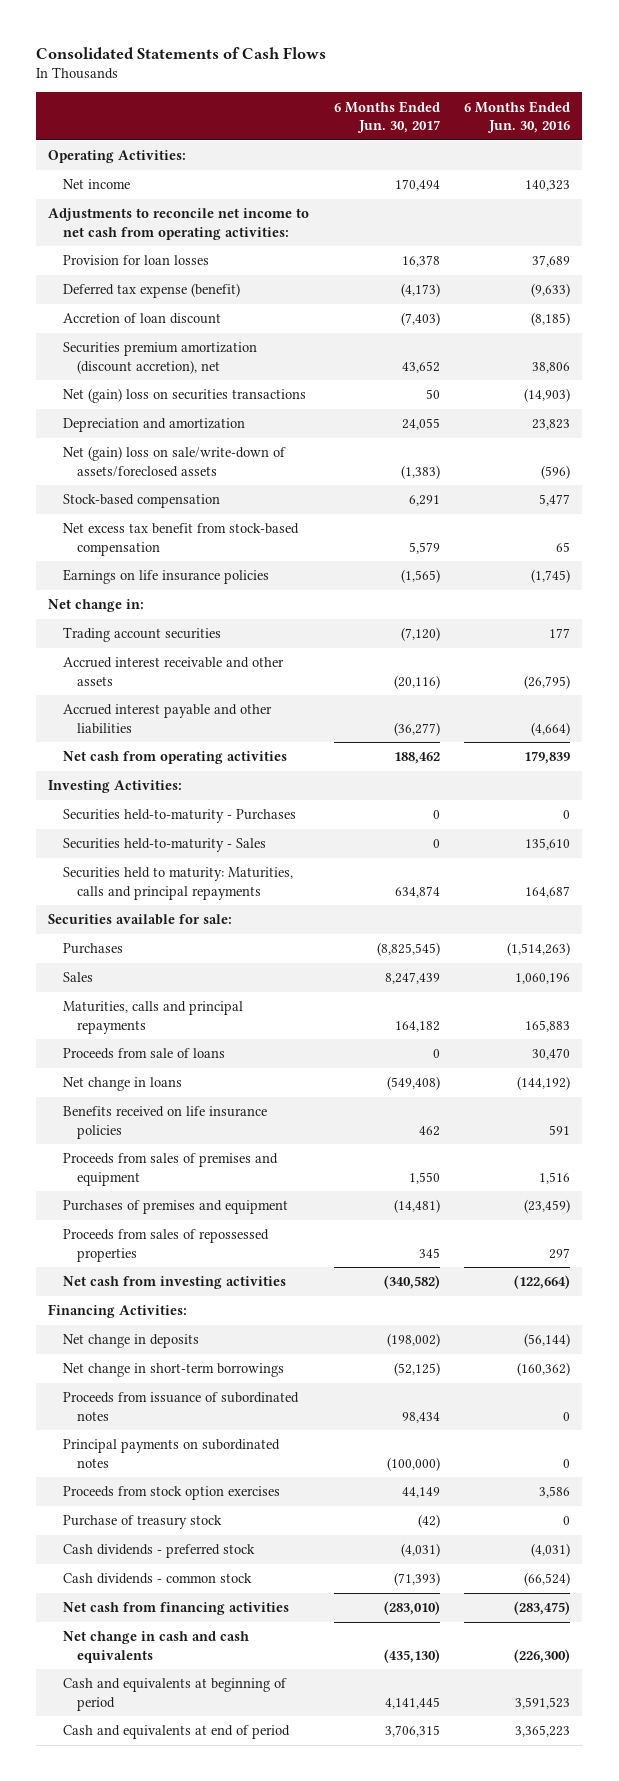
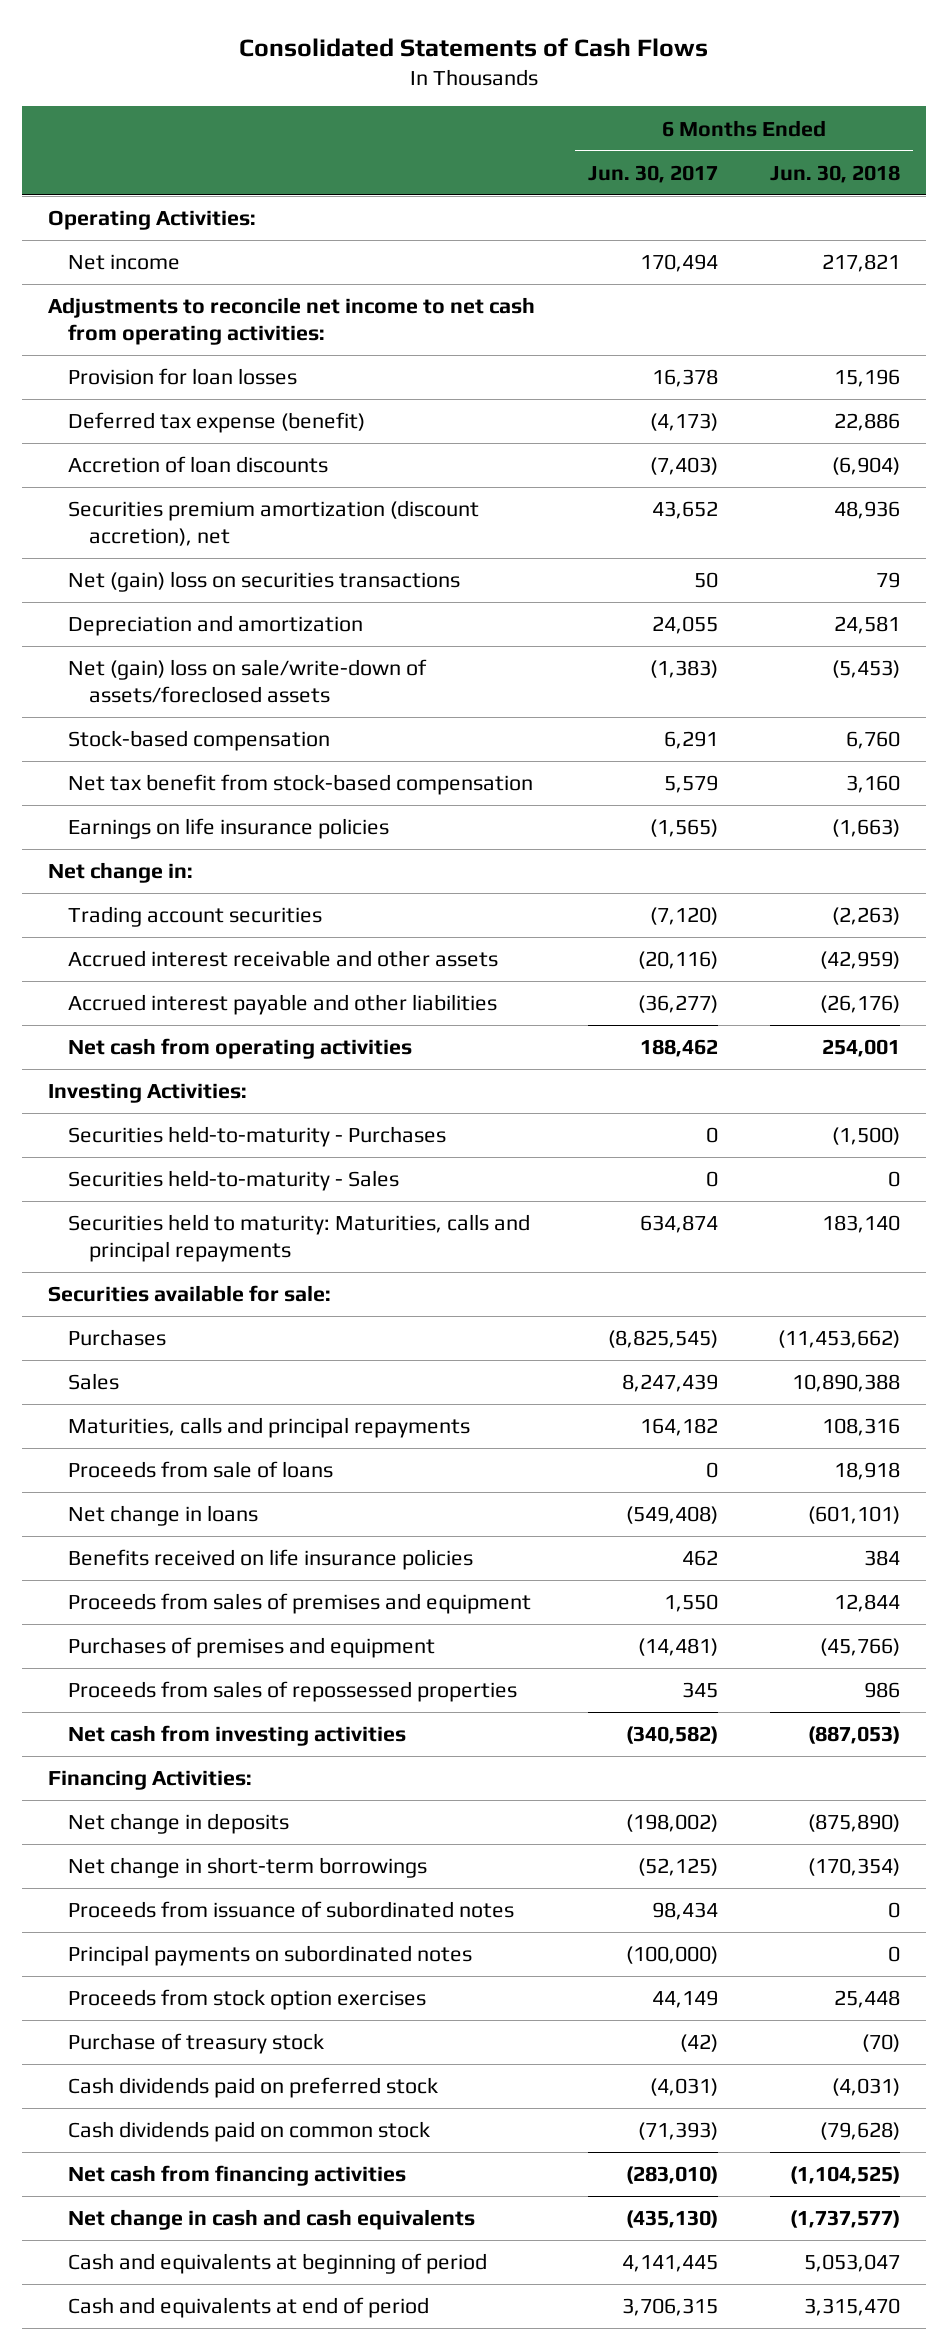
- | 6 Months Ended Jun. 30, 2017 | 6 Months Ended Jun. 30, 2016
+ | 6 Months Ended Jun. 30, 2017 | 6 Months Ended Jun. 30, 2018
- Accretion of loan discount | (7,403) | (8,185)
+ Accretion of loan discounts | (7,403) | (6,904)
- Net excess tax benefit from stock-based compensation | 5,579 | 65
+ Net tax benefit from stock-based compensation | 5,579 | 3,160
- Cash dividends - preferred stock | (4,031) | (4,031)
- Cash dividends - common stock | (71,393) | (66,524)
+ Cash dividends paid on preferred stock | (4,031) | (4,031)
+ Cash dividends paid on common stock | (71,393) | (79,628)

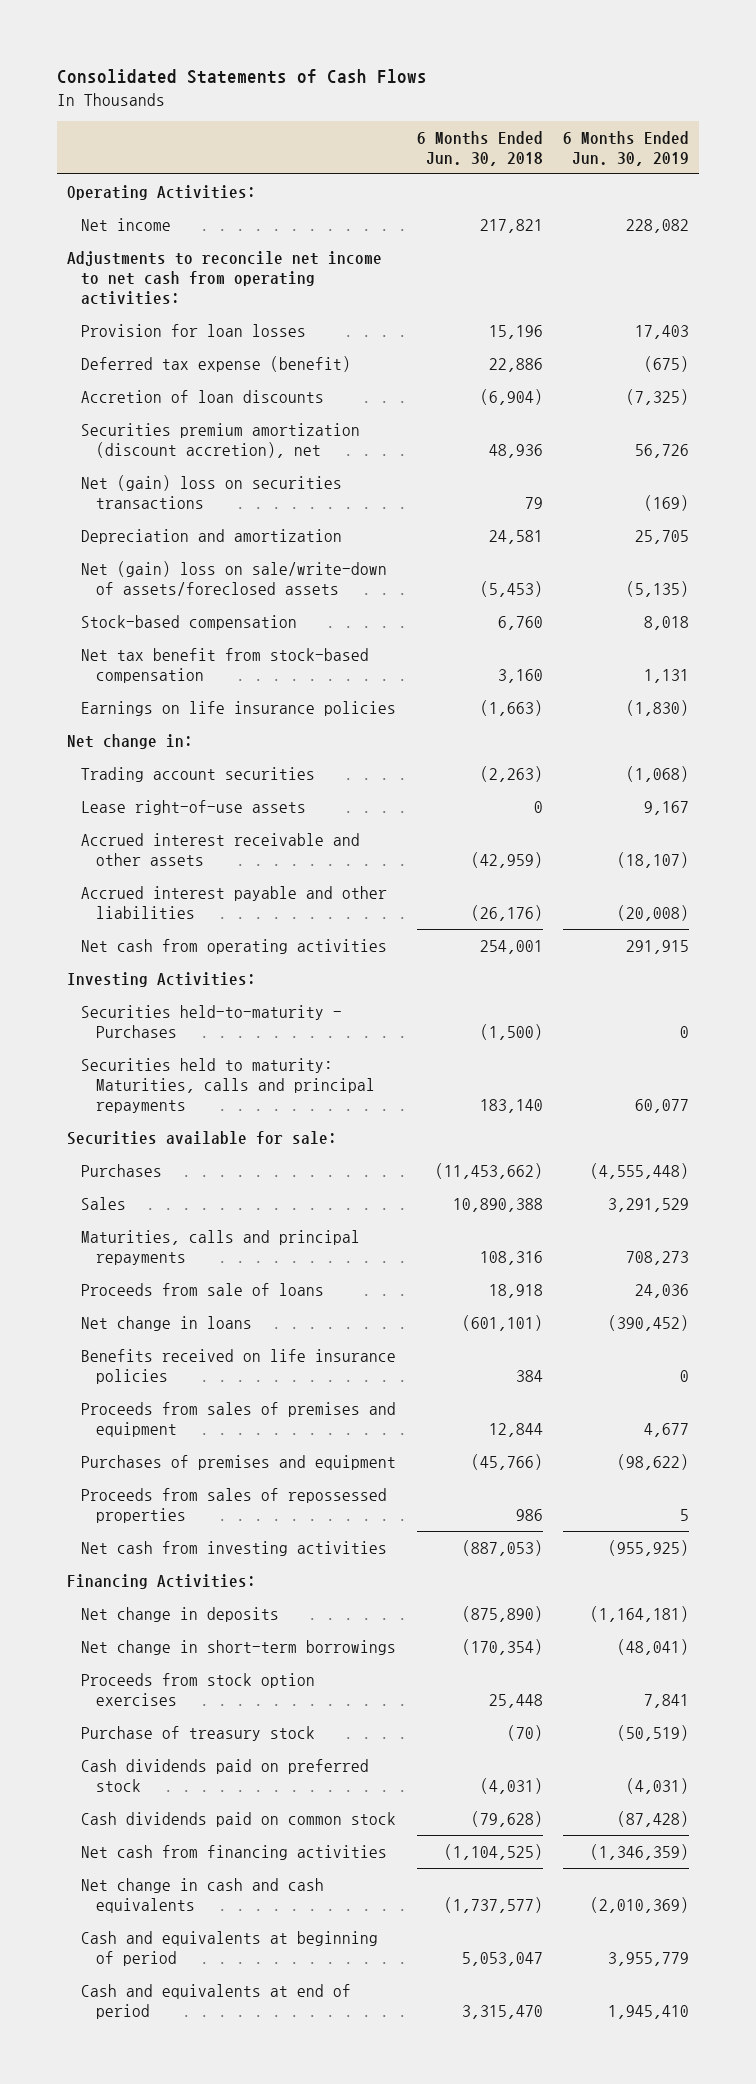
- | 6 Months Ended Jun. 30, 2017 | 6 Months Ended Jun. 30, 2018
+ | 6 Months Ended Jun. 30, 2018 | 6 Months Ended Jun. 30, 2019
+ Lease right-of-use assets | 0 | 9,167
- Securities held-to-maturity - Sales | 0 | 0
- Proceeds from issuance of subordinated notes | 98,434 | 0
- Principal payments on subordinated notes | (100,000) | 0

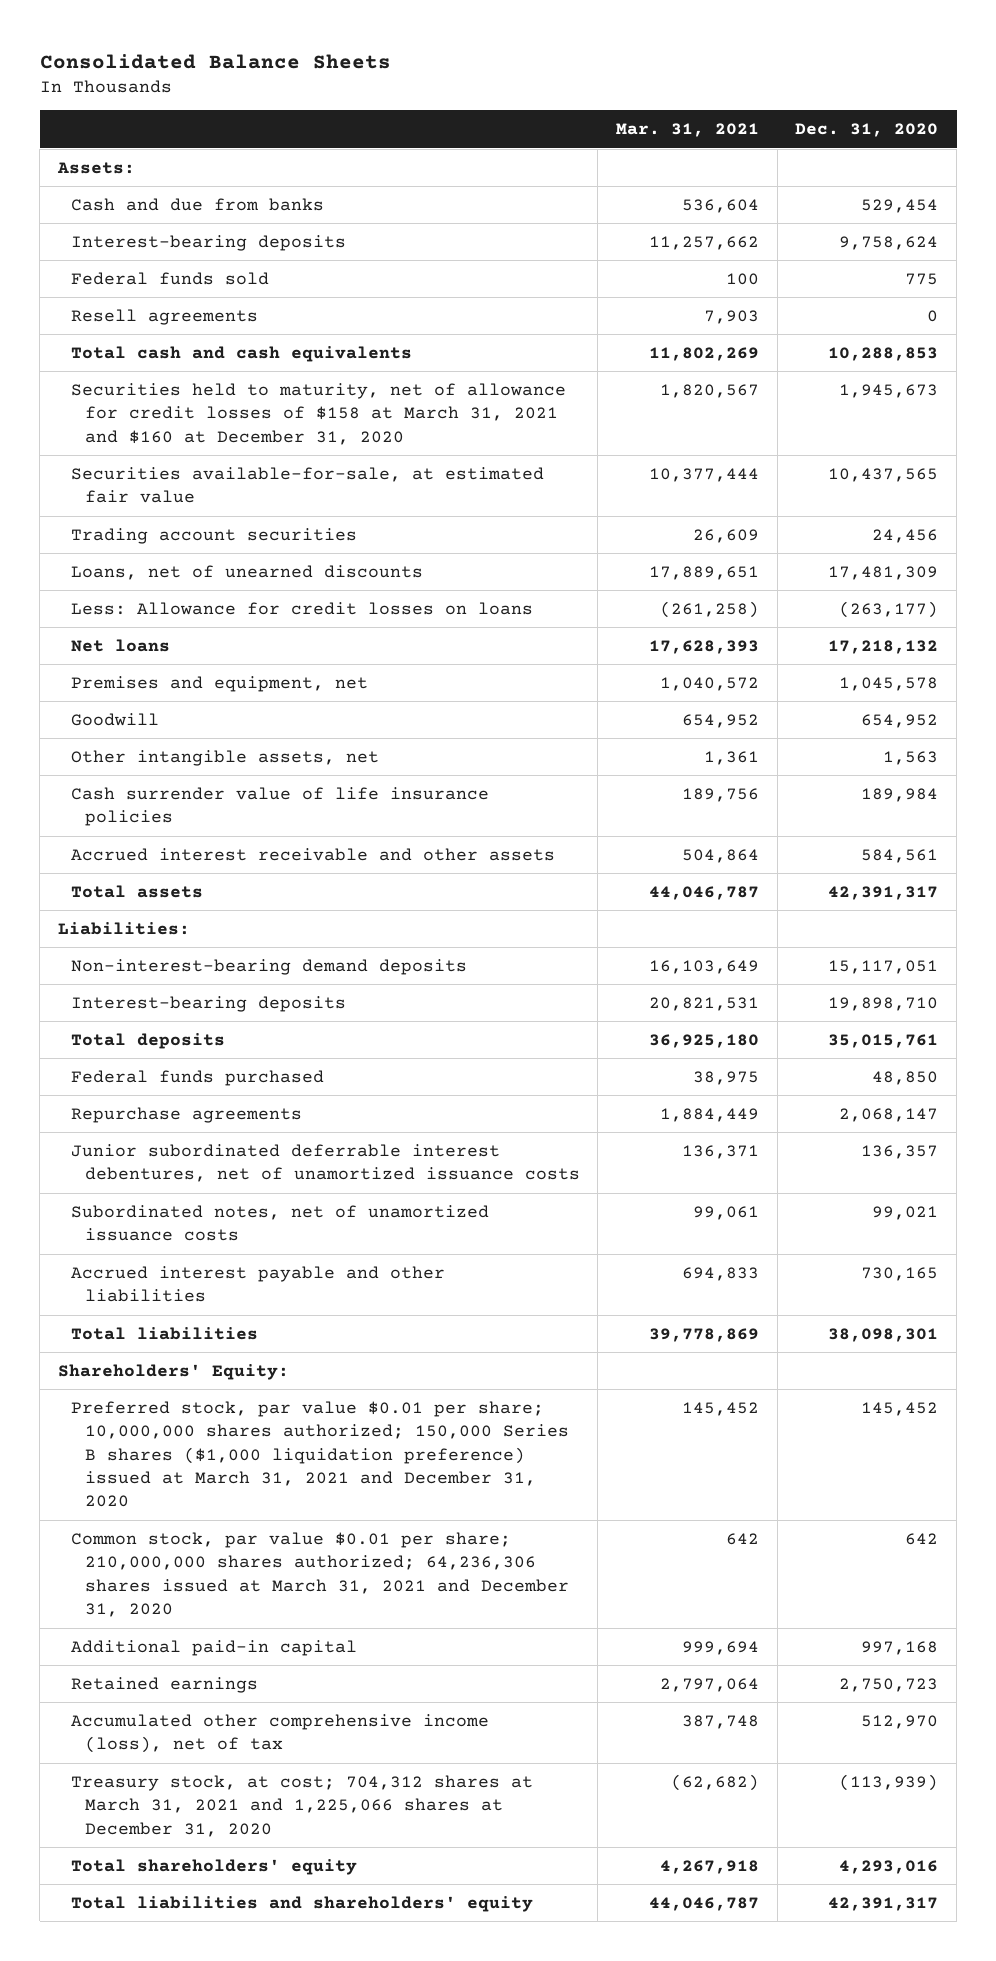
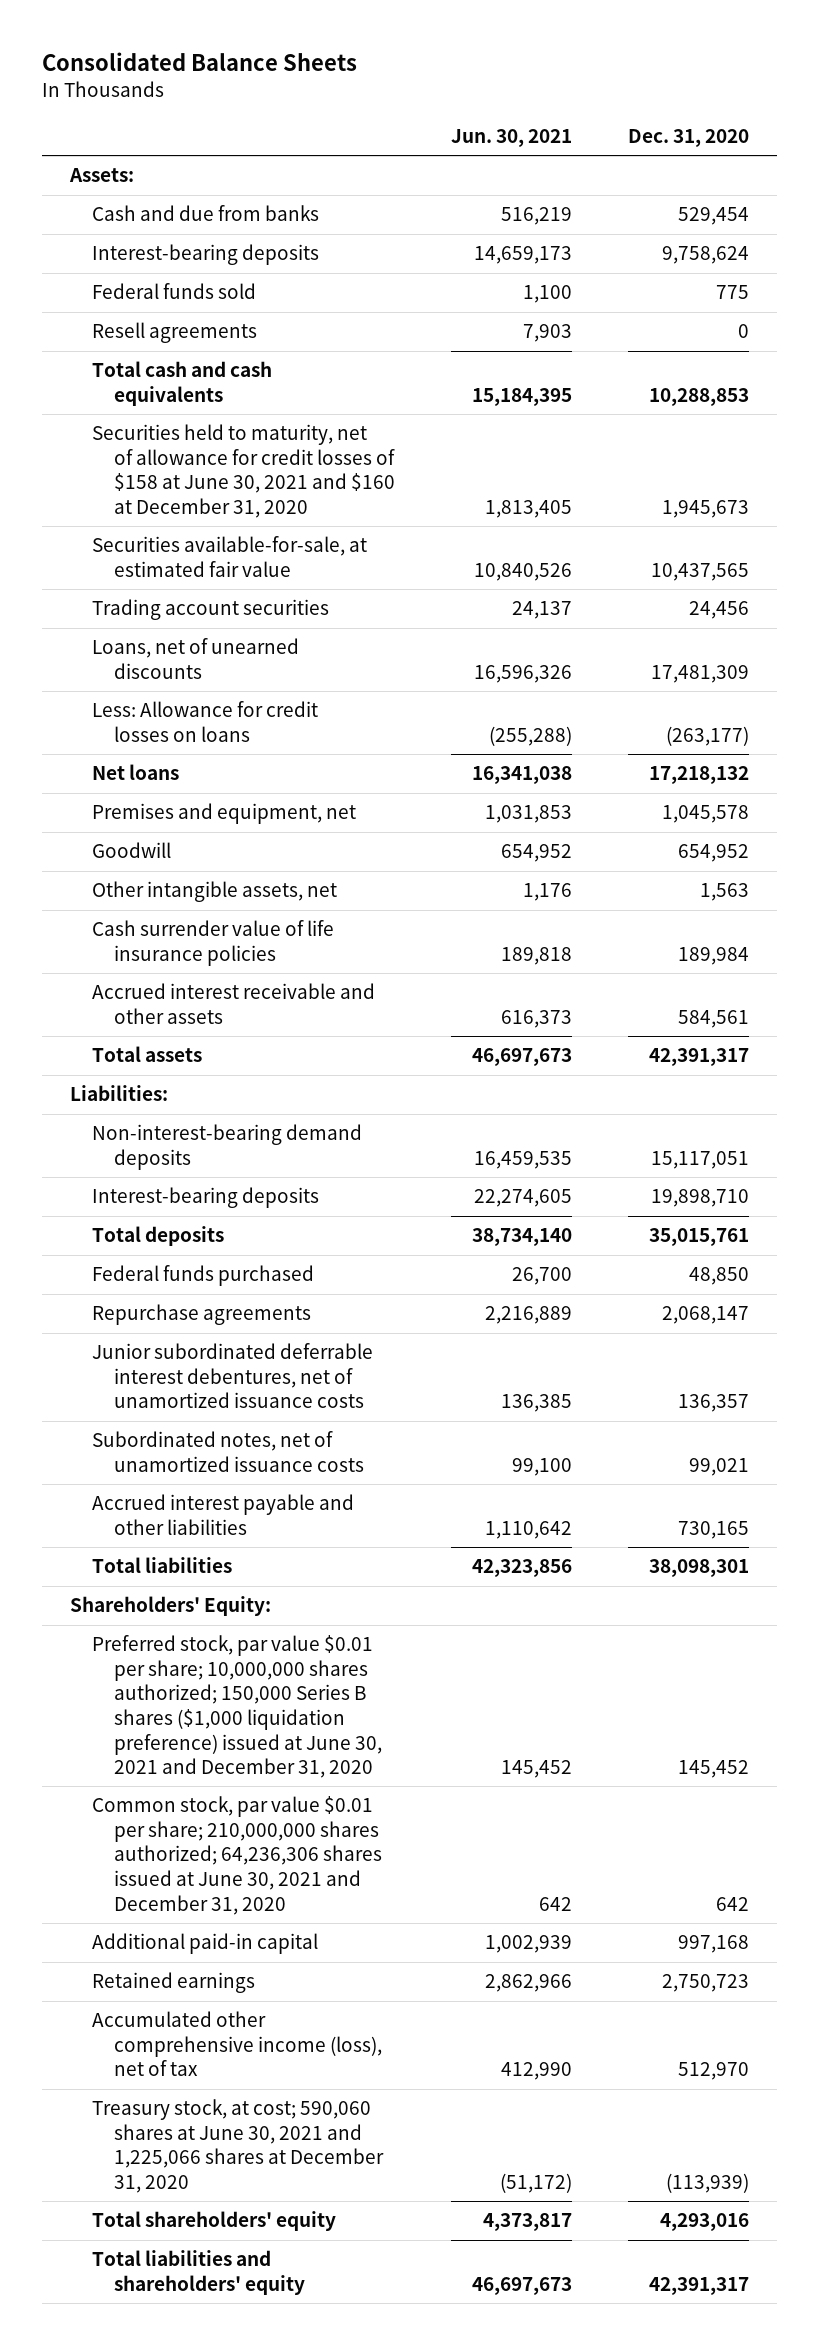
- | Mar. 31, 2021 | Dec. 31, 2020
+ | Jun. 30, 2021 | Dec. 31, 2020
- Securities held to maturity, net of allowance for credit losses of $158 at March 31, 2021 and $160 at December 31, 2020 | 1,820,567 | 1,945,673
+ Securities held to maturity, net of allowance for credit losses of $158 at June 30, 2021 and $160 at December 31, 2020 | 1,813,405 | 1,945,673
- Preferred stock, par value $0.01 per share; 10,000,000 shares authorized; 150,000 Series B shares ($1,000 liquidation preference) issued at March 31, 2021 and December 31, 2020 | 145,452 | 145,452
- Common stock, par value $0.01 per share; 210,000,000 shares authorized; 64,236,306 shares issued at March 31, 2021 and December 31, 2020 | 642 | 642
+ Preferred stock, par value $0.01 per share; 10,000,000 shares authorized; 150,000 Series B shares ($1,000 liquidation preference) issued at June 30, 2021 and December 31, 2020 | 145,452 | 145,452
+ Common stock, par value $0.01 per share; 210,000,000 shares authorized; 64,236,306 shares issued at June 30, 2021 and December 31, 2020 | 642 | 642
- Treasury stock, at cost; 704,312 shares at March 31, 2021 and 1,225,066 shares at December 31, 2020 | (62,682) | (113,939)
+ Treasury stock, at cost; 590,060 shares at June 30, 2021 and 1,225,066 shares at December 31, 2020 | (51,172) | (113,939)

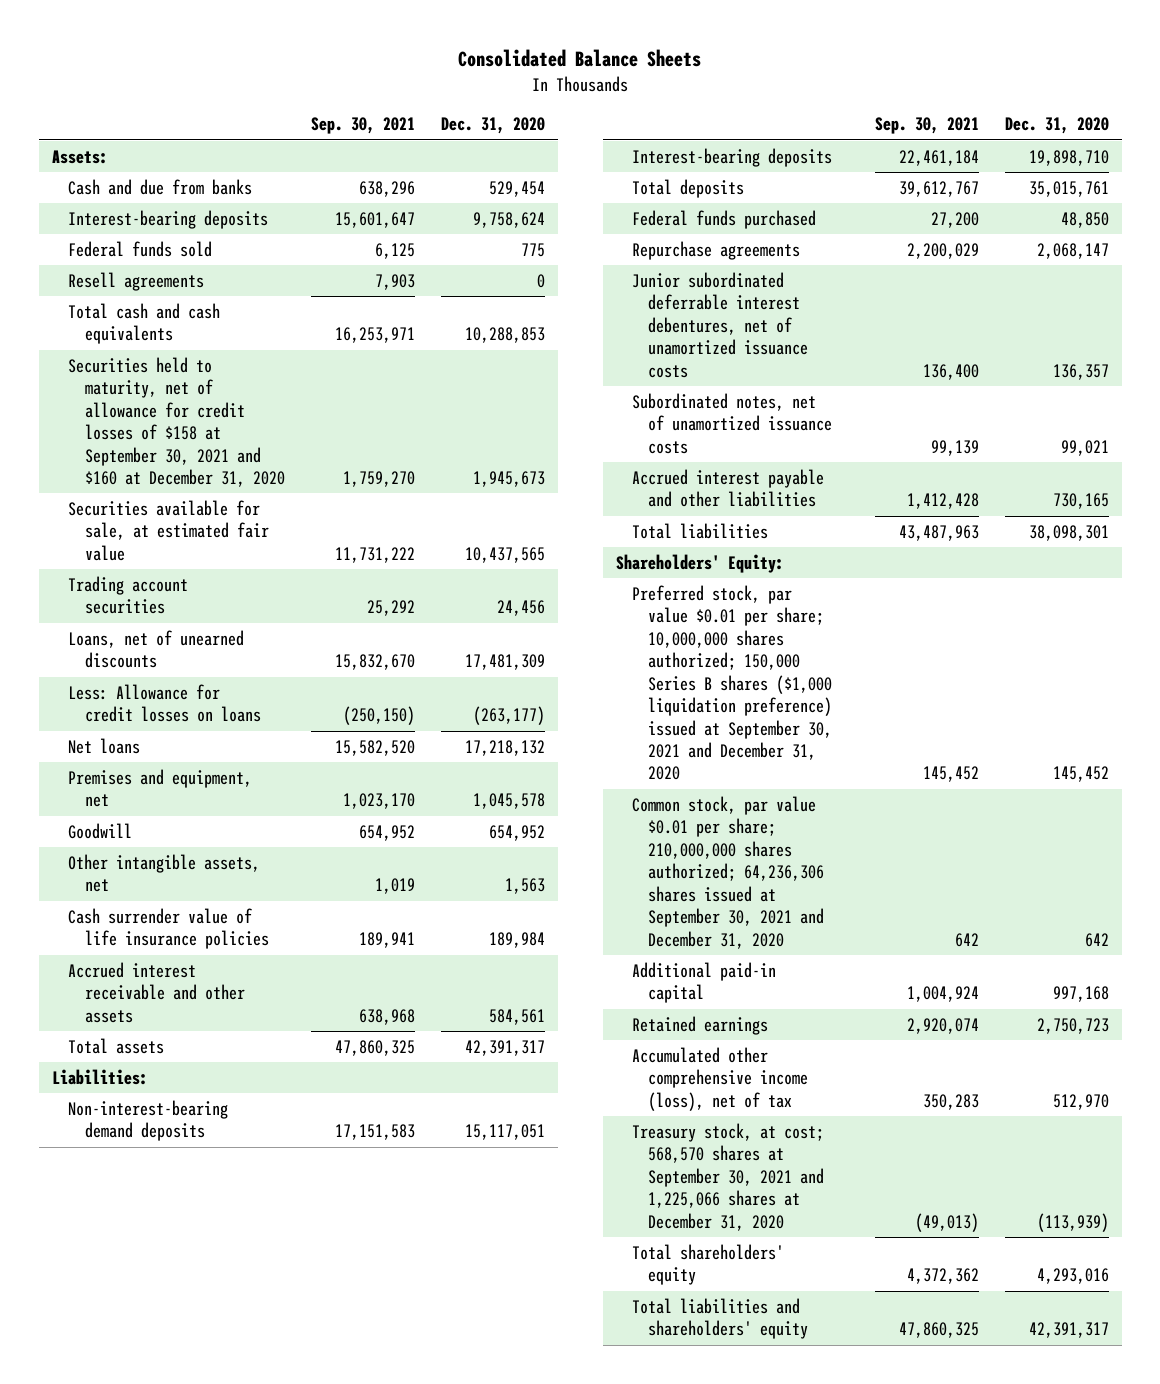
- | Jun. 30, 2021 | Dec. 31, 2020
+ | Sep. 30, 2021 | Dec. 31, 2020
- Securities held to maturity, net of allowance for credit losses of $158 at June 30, 2021 and $160 at December 31, 2020 | 1,813,405 | 1,945,673
- Securities available-for-sale, at estimated fair value | 10,840,526 | 10,437,565
+ Securities held to maturity, net of allowance for credit losses of $158 at September 30, 2021 and $160 at December 31, 2020 | 1,759,270 | 1,945,673
+ Securities available for sale, at estimated fair value | 11,731,222 | 10,437,565
- Preferred stock, par value $0.01 per share; 10,000,000 shares authorized; 150,000 Series B shares ($1,000 liquidation preference) issued at June 30, 2021 and December 31, 2020 | 145,452 | 145,452
- Common stock, par value $0.01 per share; 210,000,000 shares authorized; 64,236,306 shares issued at June 30, 2021 and December 31, 2020 | 642 | 642
+ Preferred stock, par value $0.01 per share; 10,000,000 shares authorized; 150,000 Series B shares ($1,000 liquidation preference) issued at September 30, 2021 and December 31, 2020 | 145,452 | 145,452
+ Common stock, par value $0.01 per share; 210,000,000 shares authorized; 64,236,306 shares issued at September 30, 2021 and December 31, 2020 | 642 | 642
- Treasury stock, at cost; 590,060 shares at June 30, 2021 and 1,225,066 shares at December 31, 2020 | (51,172) | (113,939)
+ Treasury stock, at cost; 568,570 shares at September 30, 2021 and 1,225,066 shares at December 31, 2020 | (49,013) | (113,939)

